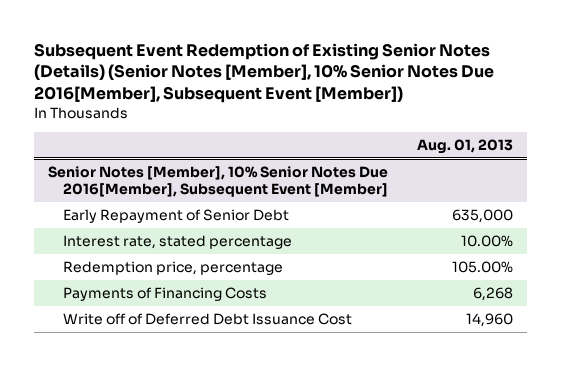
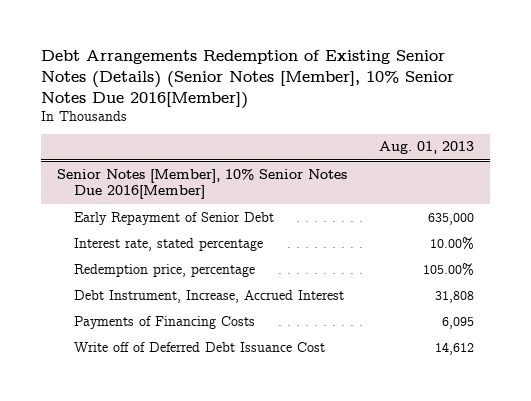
- Subsequent Event Redemption of Existing Senior Notes (Details) (Senior Notes [Member], 10% Senior Notes Due 2016[Member], Subsequent Event [Member])
+ Debt Arrangements Redemption of Existing Senior Notes (Details) (Senior Notes [Member], 10% Senior Notes Due 2016[Member])
- Senior Notes [Member], 10% Senior Notes Due 2016[Member], Subsequent Event [Member]
+ Senior Notes [Member], 10% Senior Notes Due 2016[Member]
- Payments of Financing Costs | 6,268
- Write off of Deferred Debt Issuance Cost | 14,960
+ Debt Instrument, Increase, Accrued Interest | 31,808
+ Payments of Financing Costs | 6,095
+ Write off of Deferred Debt Issuance Cost | 14,612

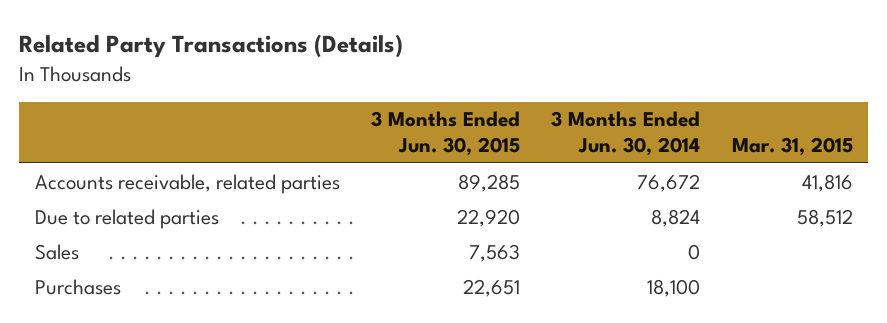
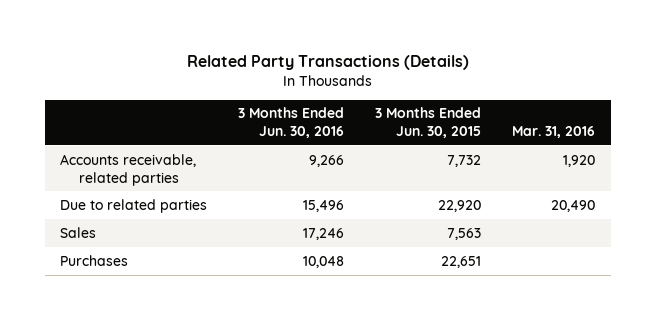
- | 3 Months Ended Jun. 30, 2015 | 3 Months Ended Jun. 30, 2014 | Mar. 31, 2015
+ | 3 Months Ended Jun. 30, 2016 | 3 Months Ended Jun. 30, 2015 | Mar. 31, 2016
- Accounts receivable, related parties | 89,285 | 76,672 | 41,816
+ Accounts receivable, related parties | 9,266 | 7,732 | 1,920

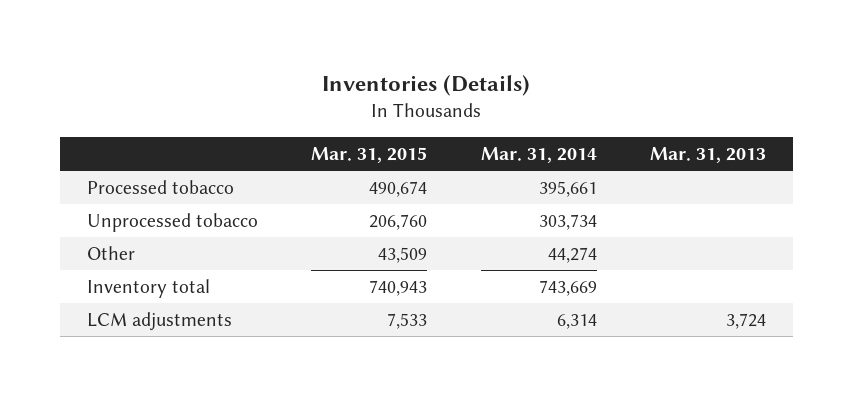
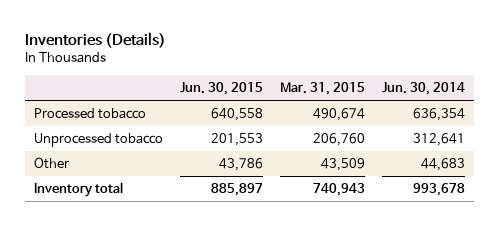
- | Mar. 31, 2015 | Mar. 31, 2014 | Mar. 31, 2013
+ | Jun. 30, 2015 | Mar. 31, 2015 | Jun. 30, 2014
- LCM adjustments | 7,533 | 6,314 | 3,724

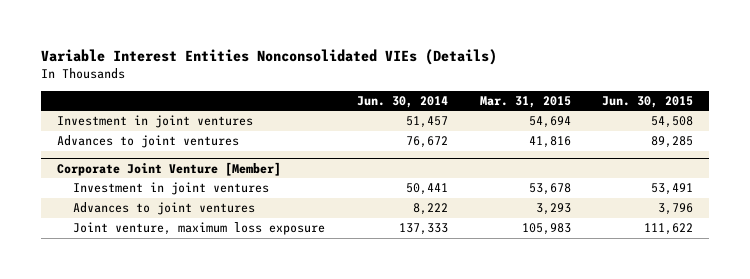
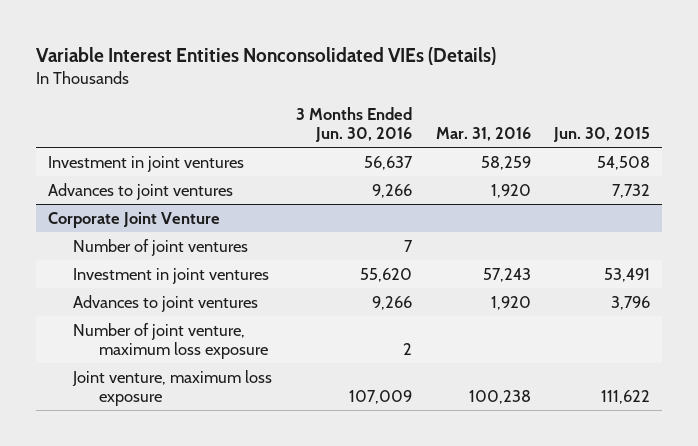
- | Jun. 30, 2014 | Mar. 31, 2015 | Jun. 30, 2015
+ | 3 Months Ended Jun. 30, 2016 | Mar. 31, 2016 | Jun. 30, 2015
- Advances to joint ventures | 76,672 | 41,816 | 89,285
- Corporate Joint Venture [Member]
+ Advances to joint ventures | 9,266 | 1,920 | 7,732
+ Corporate Joint Venture
+ Number of joint ventures | 7 | |
+ Number of joint venture, maximum loss exposure | 2 | |

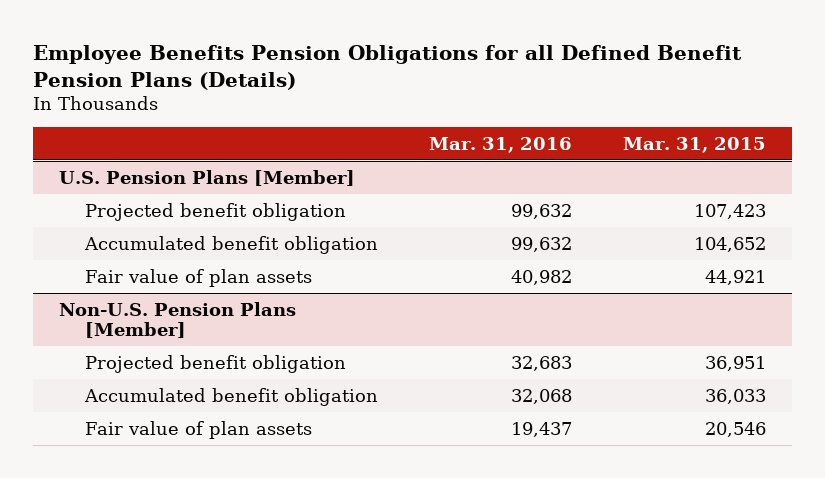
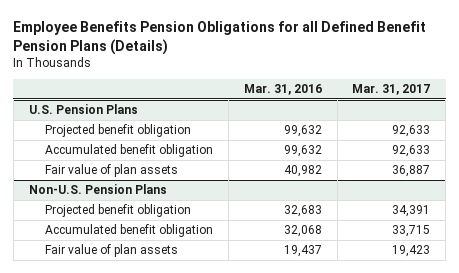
- | Mar. 31, 2016 | Mar. 31, 2015
+ | Mar. 31, 2016 | Mar. 31, 2017
- U.S. Pension Plans [Member]
+ U.S. Pension Plans
- Non-U.S. Pension Plans [Member]
+ Non-U.S. Pension Plans

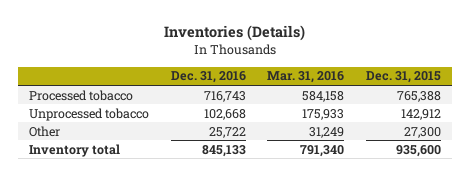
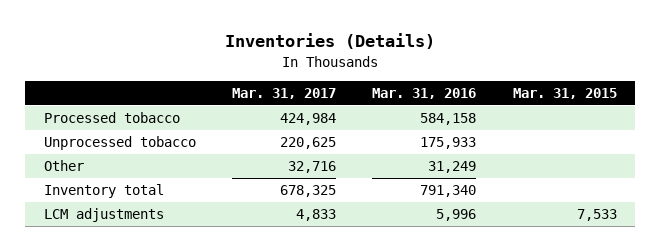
- | Dec. 31, 2016 | Mar. 31, 2016 | Dec. 31, 2015
+ | Mar. 31, 2017 | Mar. 31, 2016 | Mar. 31, 2015
+ LCM adjustments | 4,833 | 5,996 | 7,533

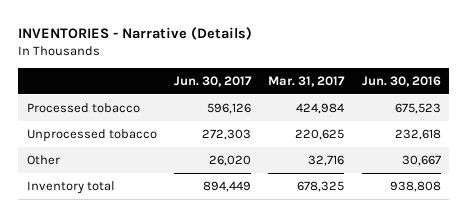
- Inventories (Details)
+ INVENTORIES - Narrative (Details)
- | Mar. 31, 2017 | Mar. 31, 2016 | Mar. 31, 2015
+ | Jun. 30, 2017 | Mar. 31, 2017 | Jun. 30, 2016
- LCM adjustments | 4,833 | 5,996 | 7,533

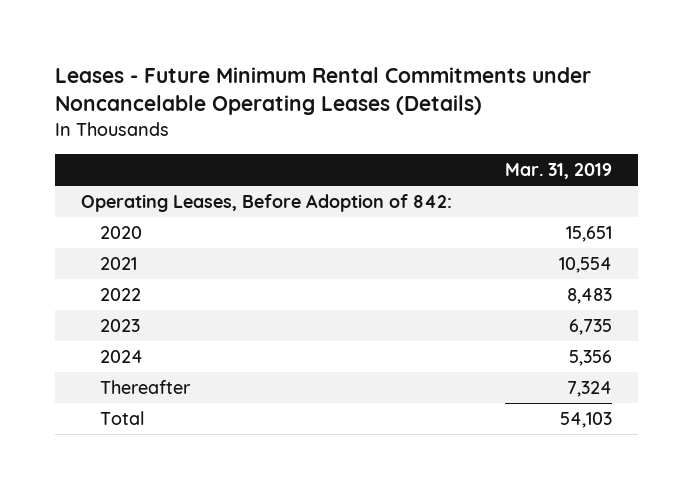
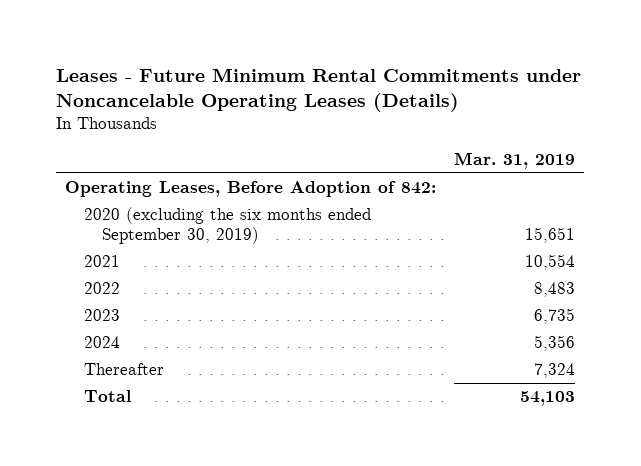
- 2020 | 15,651
+ 2020 (excluding the six months ended September 30, 2019) | 15,651

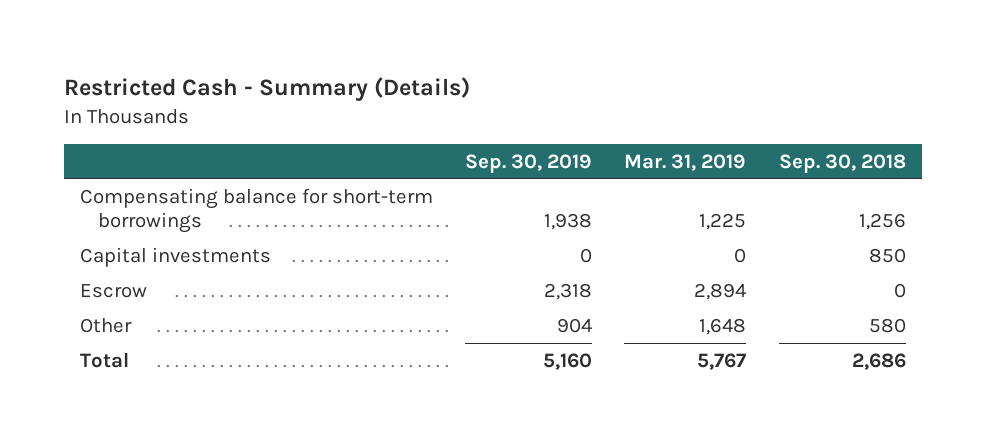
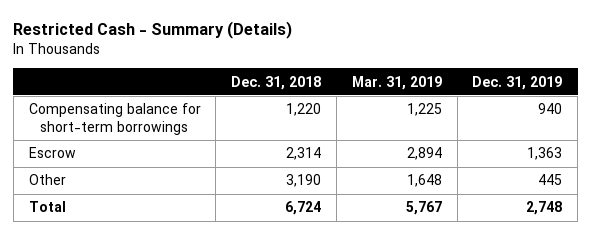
- | Sep. 30, 2019 | Mar. 31, 2019 | Sep. 30, 2018
+ | Dec. 31, 2018 | Mar. 31, 2019 | Dec. 31, 2019
- Capital investments | 0 | 0 | 850

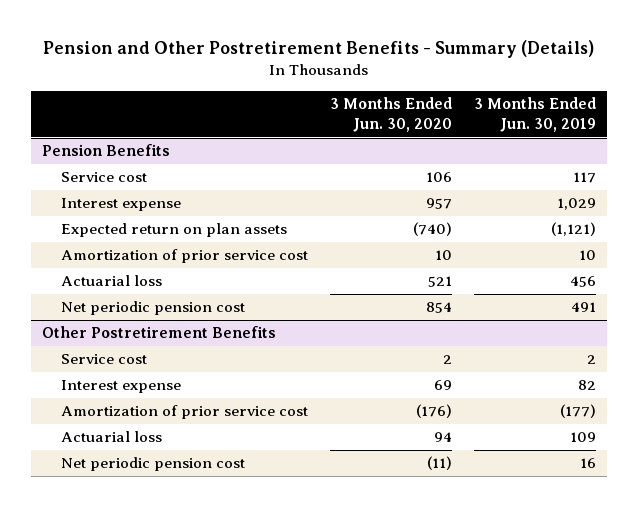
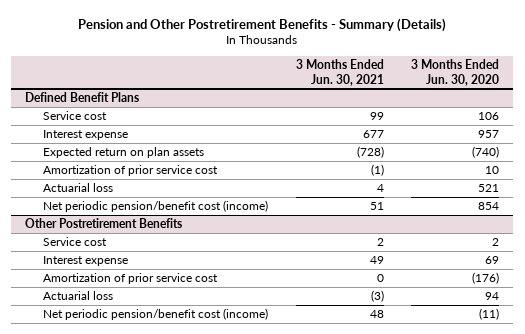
- | 3 Months Ended Jun. 30, 2020 | 3 Months Ended Jun. 30, 2019
+ | 3 Months Ended Jun. 30, 2021 | 3 Months Ended Jun. 30, 2020
- Pension Benefits
+ Defined Benefit Plans
- Net periodic pension cost | 854 | 491
+ Net periodic pension/benefit cost (income) | 51 | 854
@ Other Postretirement Benefits
- Net periodic pension cost | (11) | 16
+ Net periodic pension/benefit cost (income) | 48 | (11)

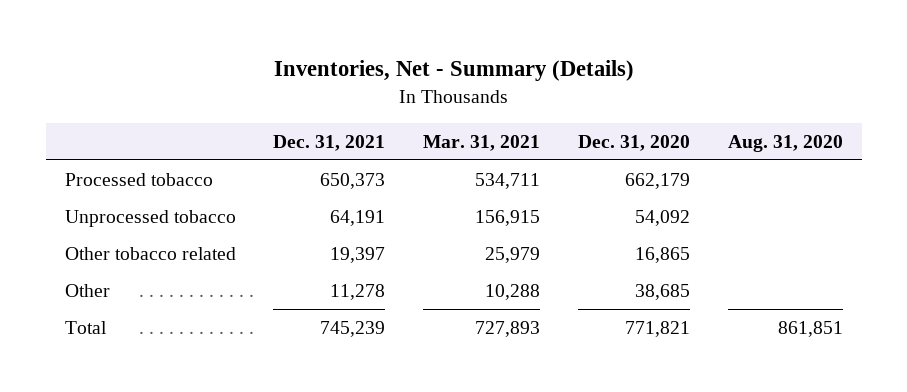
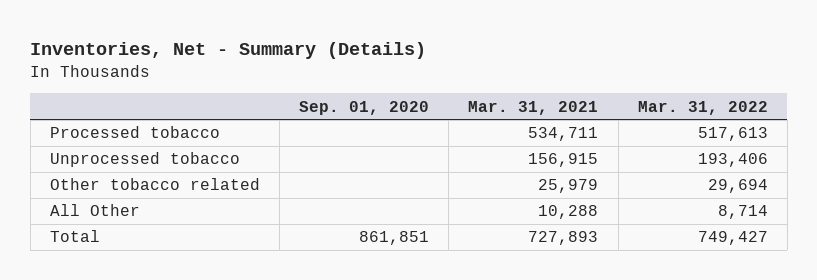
- | Dec. 31, 2021 | Mar. 31, 2021 | Dec. 31, 2020 | Aug. 31, 2020
+ | Sep. 01, 2020 | Mar. 31, 2021 | Mar. 31, 2022
- Other | 11,278 | 10,288 | 38,685 |
+ All Other | | 10,288 | 8,714

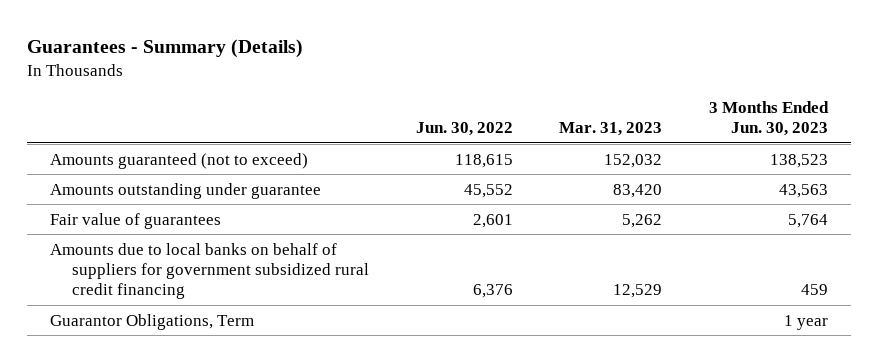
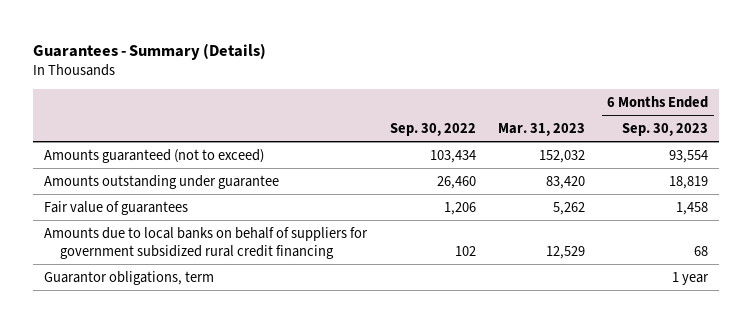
- | Jun. 30, 2022 | Mar. 31, 2023 | 3 Months Ended Jun. 30, 2023
+ | Sep. 30, 2022 | Mar. 31, 2023 | 6 Months Ended Sep. 30, 2023
- Guarantor Obligations, Term | | | 1 year
+ Guarantor obligations, term | | | 1 year

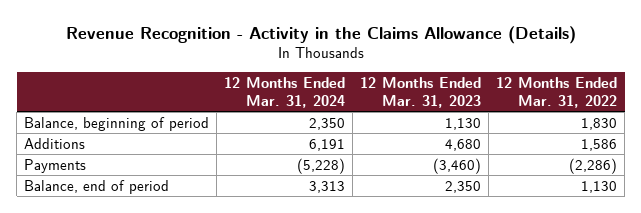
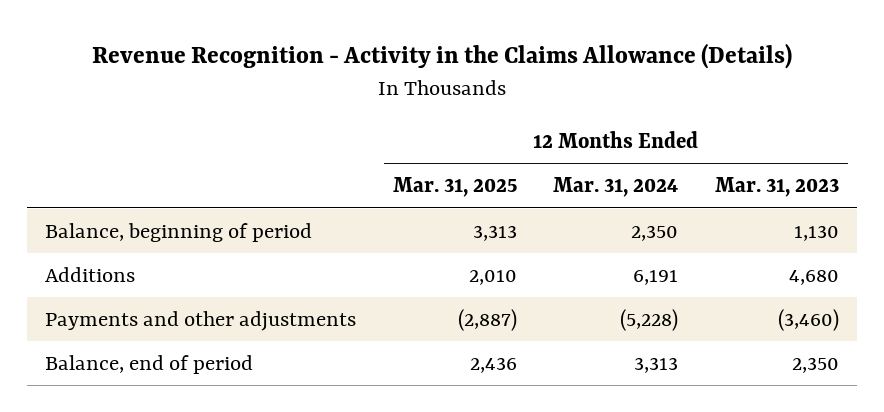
- | 12 Months Ended Mar. 31, 2024 | 12 Months Ended Mar. 31, 2023 | 12 Months Ended Mar. 31, 2022
+ | 12 Months Ended Mar. 31, 2025 | 12 Months Ended Mar. 31, 2024 | 12 Months Ended Mar. 31, 2023
- Payments | (5,228) | (3,460) | (2,286)
+ Payments and other adjustments | (2,887) | (5,228) | (3,460)

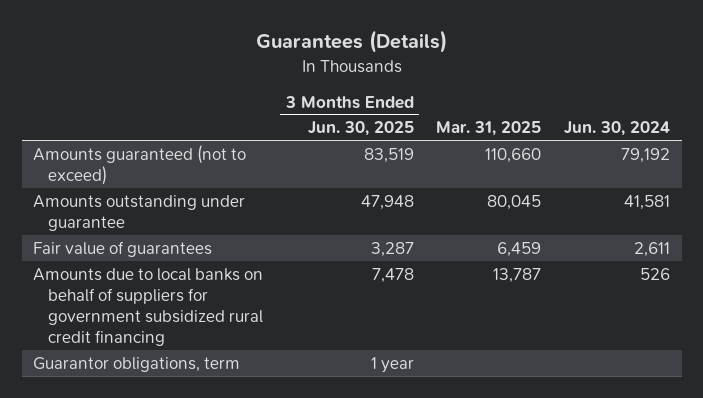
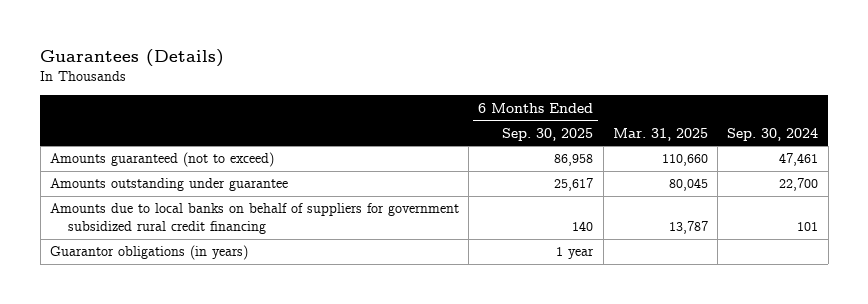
- | 3 Months Ended Jun. 30, 2025 | Mar. 31, 2025 | Jun. 30, 2024
+ | 6 Months Ended Sep. 30, 2025 | Mar. 31, 2025 | Sep. 30, 2024
- Fair value of guarantees | 3,287 | 6,459 | 2,611
- Guarantor obligations, term | 1 year | |
+ Guarantor obligations (in years) | 1 year | |

